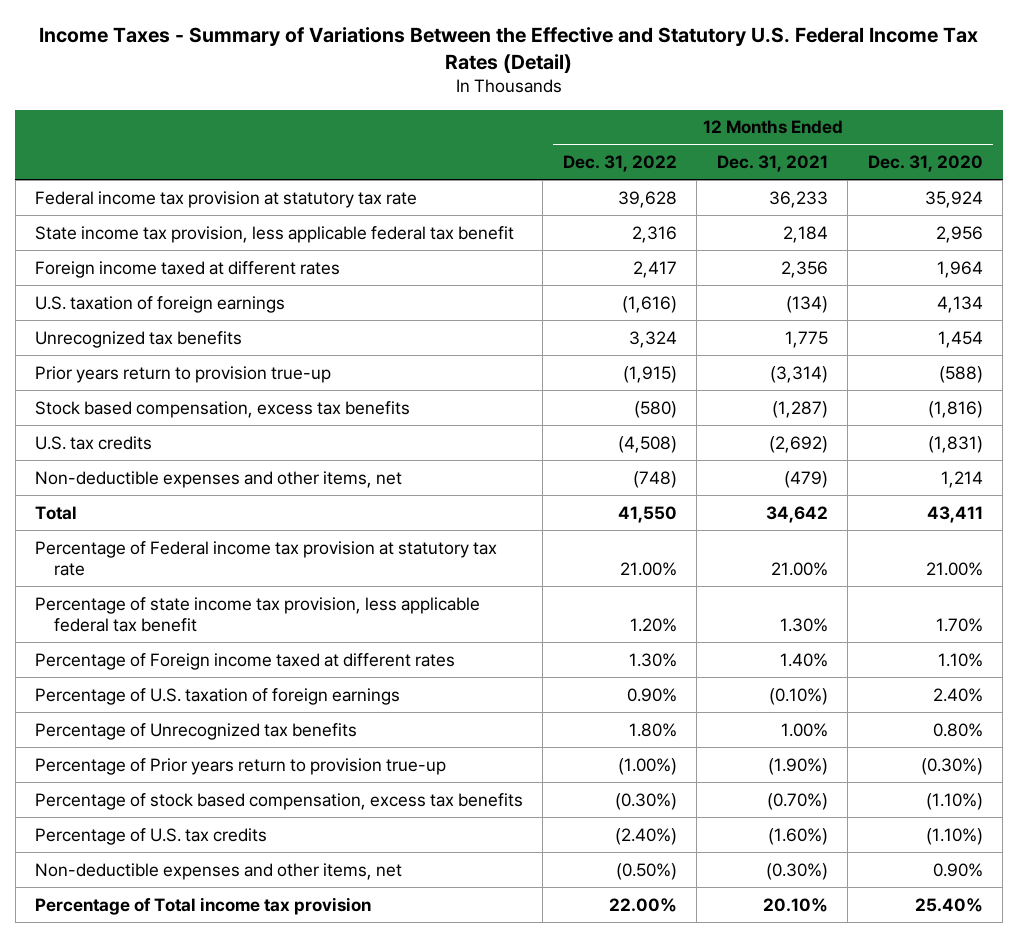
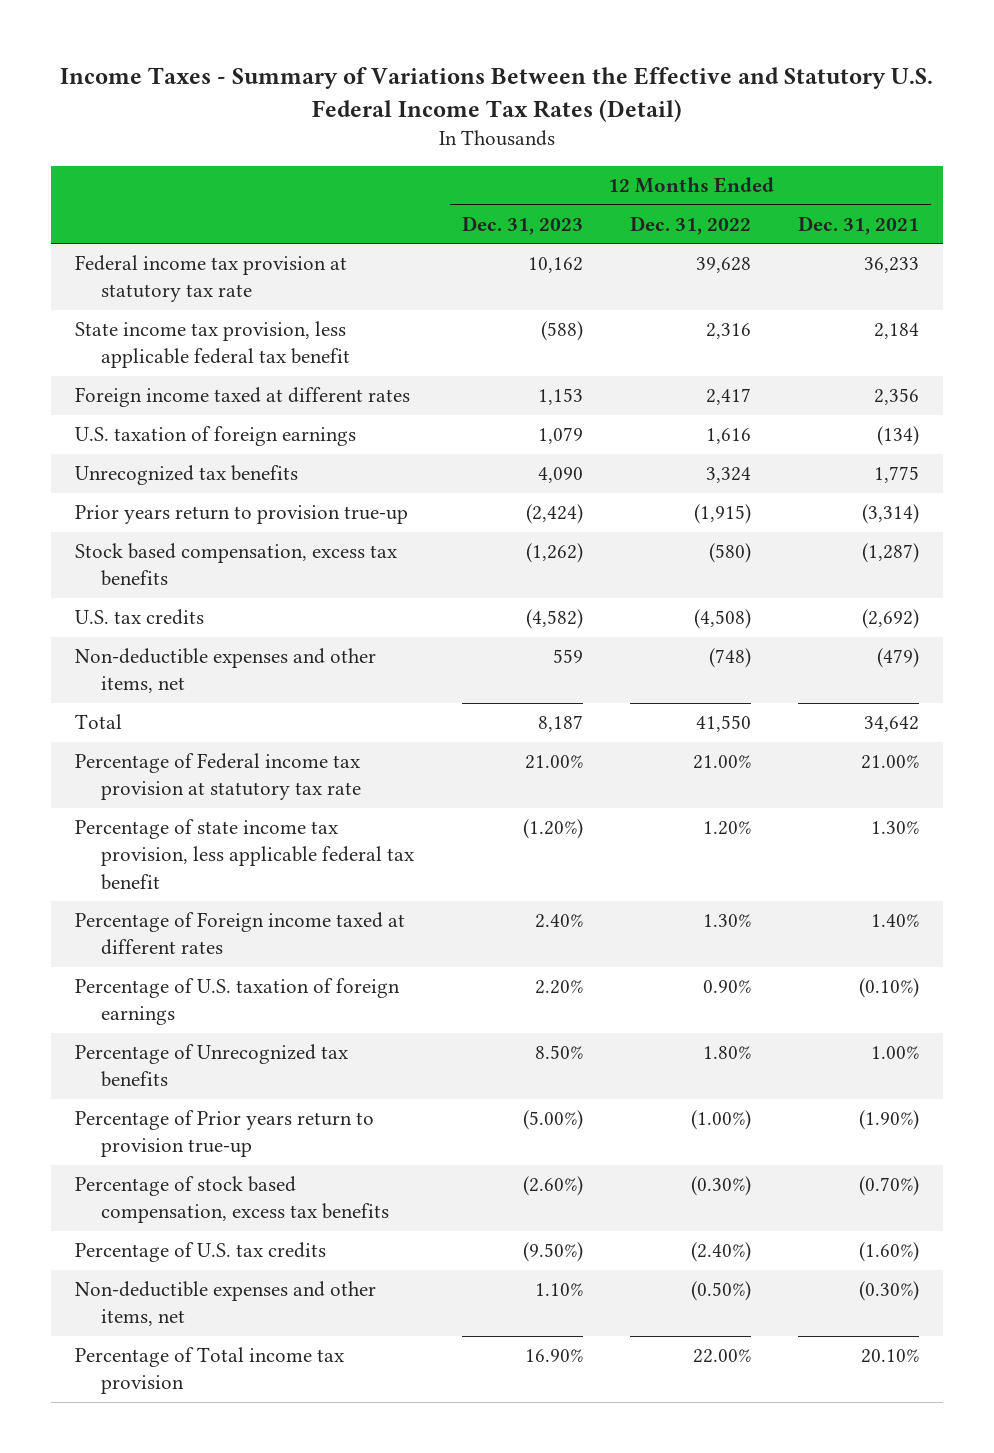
- | 12 Months Ended Dec. 31, 2022 | 12 Months Ended Dec. 31, 2021 | 12 Months Ended Dec. 31, 2020
+ | 12 Months Ended Dec. 31, 2023 | 12 Months Ended Dec. 31, 2022 | 12 Months Ended Dec. 31, 2021
- U.S. taxation of foreign earnings | (1,616) | (134) | 4,134
+ U.S. taxation of foreign earnings | 1,079 | 1,616 | (134)

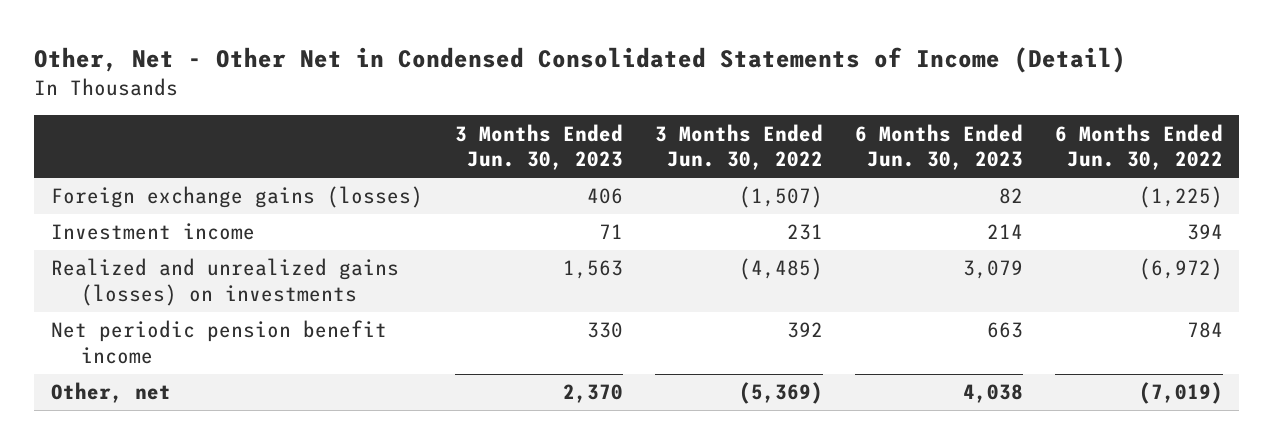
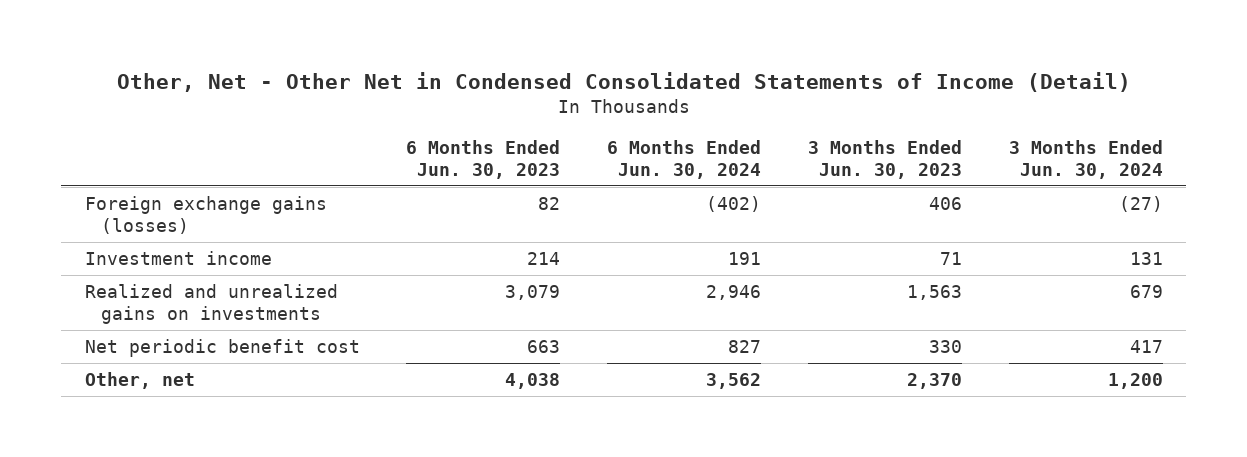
- | 3 Months Ended Jun. 30, 2023 | 3 Months Ended Jun. 30, 2022 | 6 Months Ended Jun. 30, 2023 | 6 Months Ended Jun. 30, 2022
+ | 6 Months Ended Jun. 30, 2023 | 6 Months Ended Jun. 30, 2024 | 3 Months Ended Jun. 30, 2023 | 3 Months Ended Jun. 30, 2024
- Realized and unrealized gains (losses) on investments | 1,563 | (4,485) | 3,079 | (6,972)
- Net periodic pension benefit income | 330 | 392 | 663 | 784
+ Realized and unrealized gains on investments | 3,079 | 2,946 | 1,563 | 679
+ Net periodic benefit cost | 663 | 827 | 330 | 417

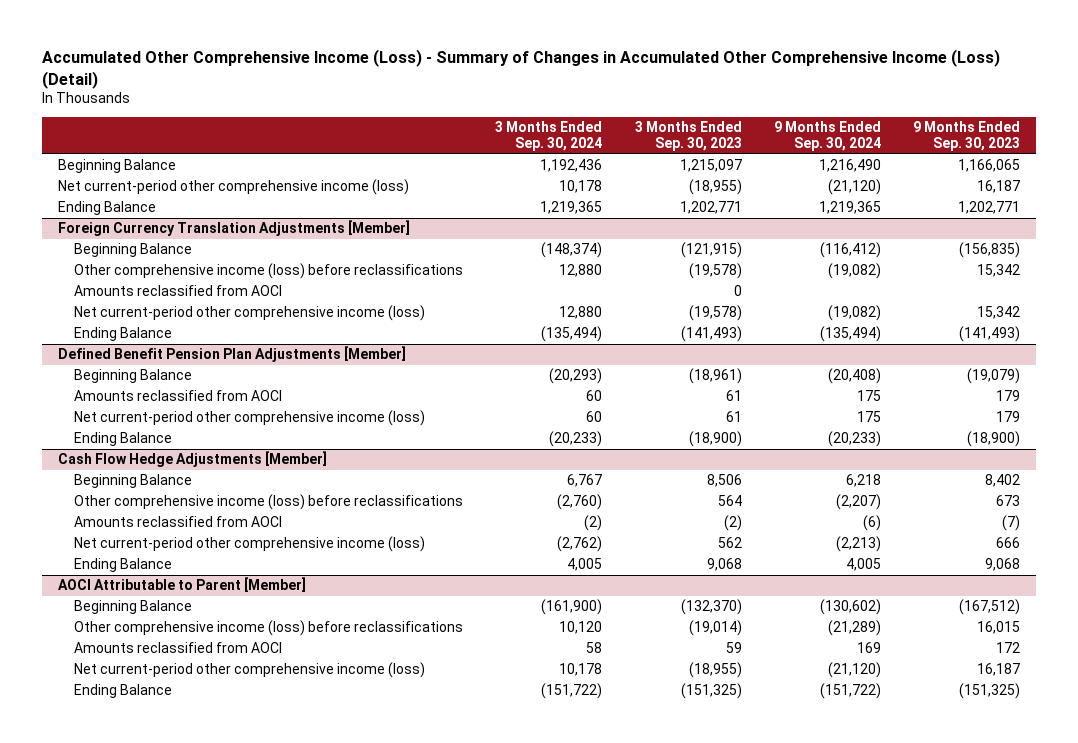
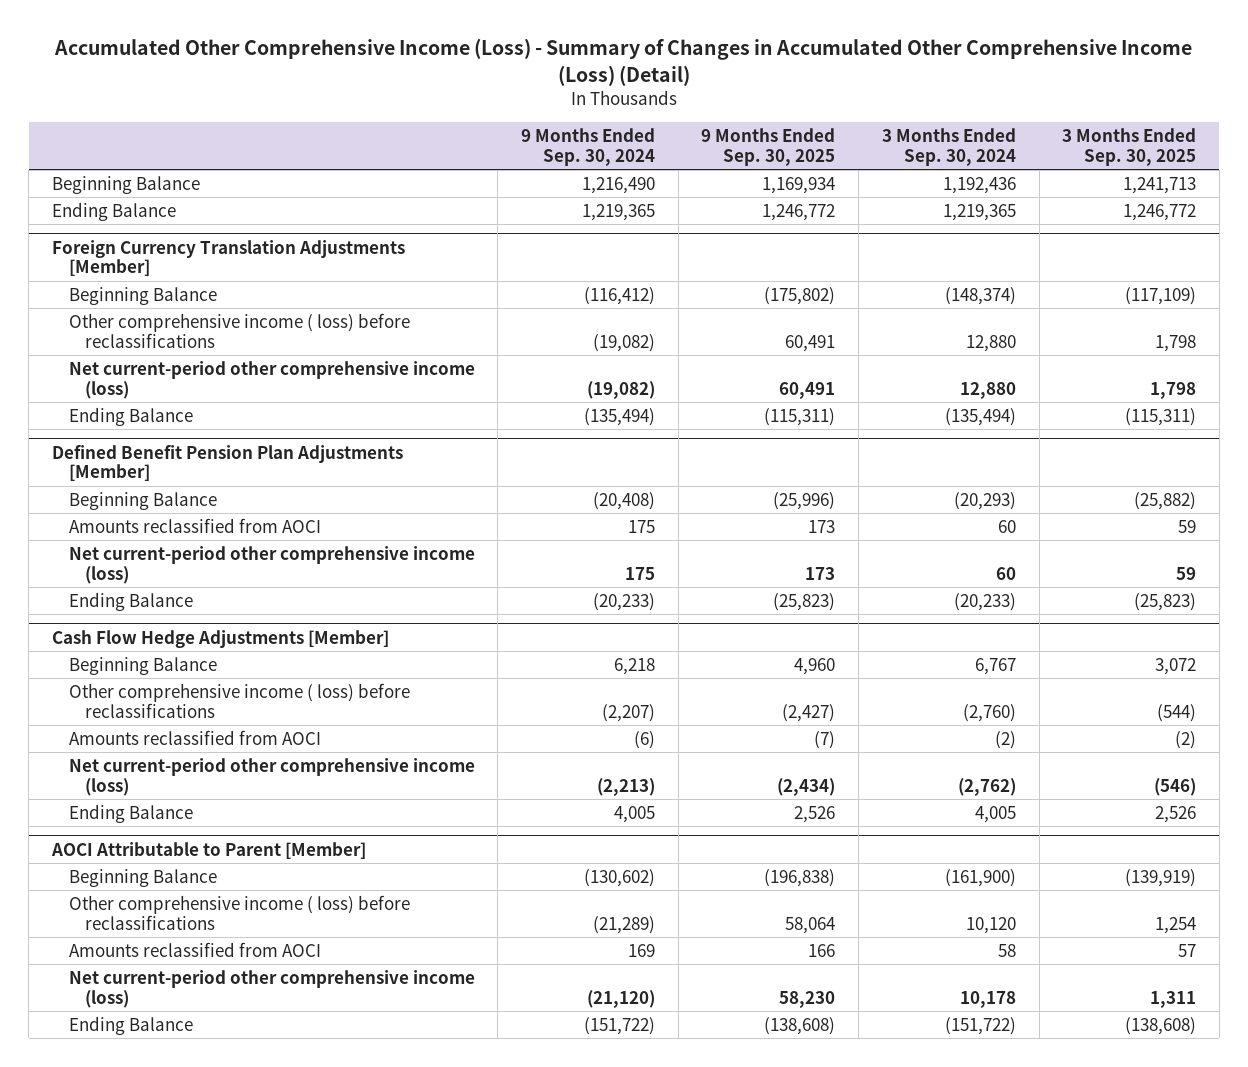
- | 3 Months Ended Sep. 30, 2024 | 3 Months Ended Sep. 30, 2023 | 9 Months Ended Sep. 30, 2024 | 9 Months Ended Sep. 30, 2023
+ | 9 Months Ended Sep. 30, 2024 | 9 Months Ended Sep. 30, 2025 | 3 Months Ended Sep. 30, 2024 | 3 Months Ended Sep. 30, 2025
- Net current-period other comprehensive income (loss) | 10,178 | (18,955) | (21,120) | 16,187
@ Foreign Currency Translation Adjustments [Member]
- Other comprehensive income (loss) before reclassifications | 12,880 | (19,578) | (19,082) | 15,342
- Amounts reclassified from AOCI | | 0 | |
+ Other comprehensive income ( loss) before reclassifications | (19,082) | 60,491 | 12,880 | 1,798
@ Cash Flow Hedge Adjustments [Member]
- Other comprehensive income (loss) before reclassifications | (2,760) | 564 | (2,207) | 673
+ Other comprehensive income ( loss) before reclassifications | (2,207) | (2,427) | (2,760) | (544)
@ AOCI Attributable to Parent [Member]
- Other comprehensive income (loss) before reclassifications | 10,120 | (19,014) | (21,289) | 16,015
+ Other comprehensive income ( loss) before reclassifications | (21,289) | 58,064 | 10,120 | 1,254

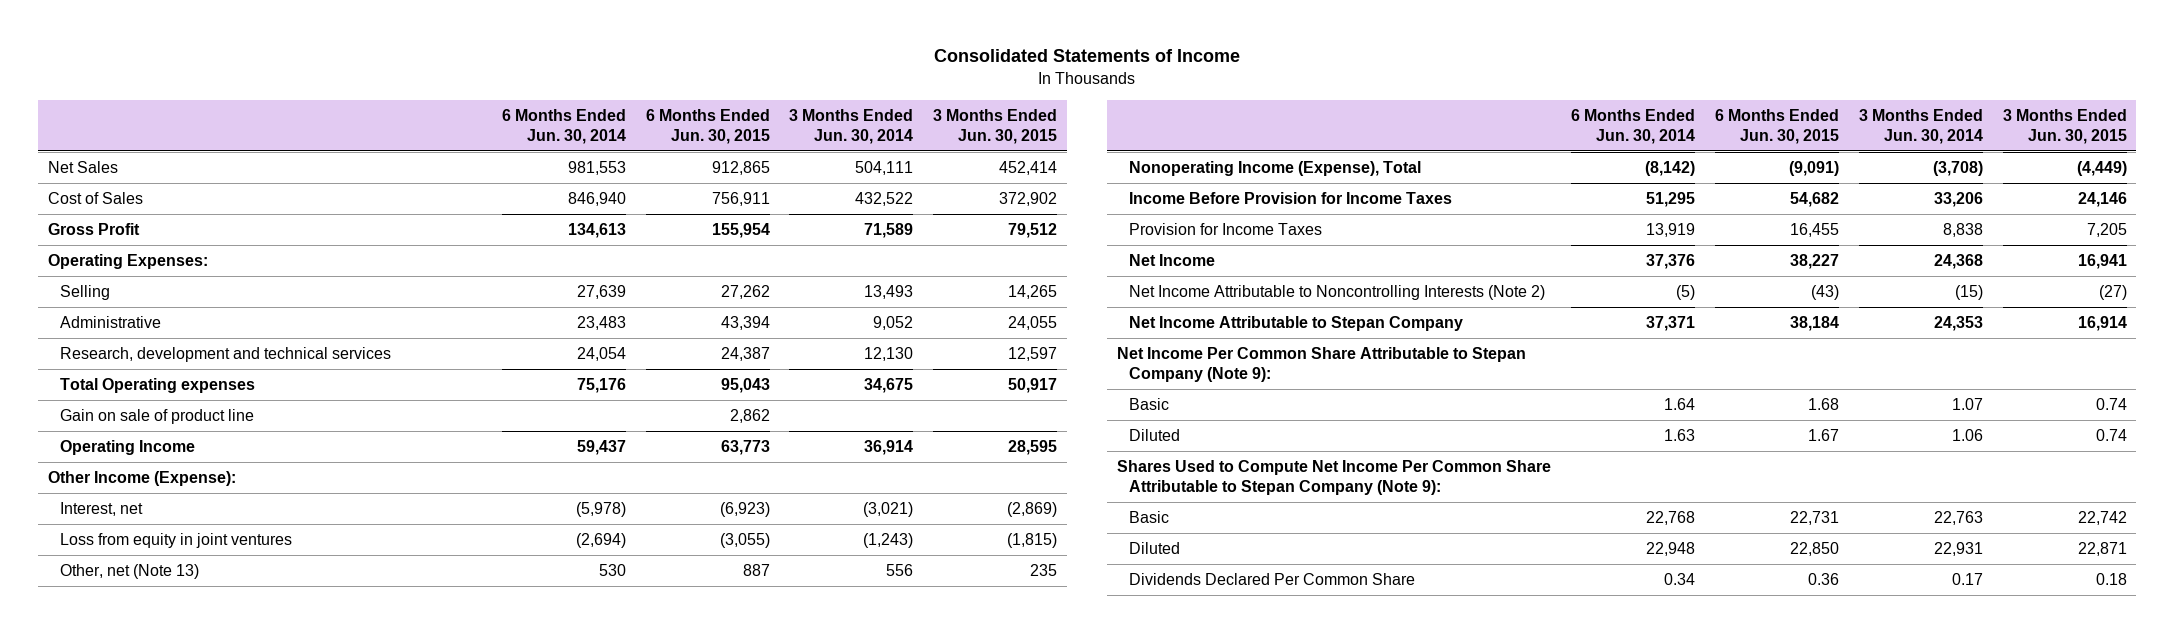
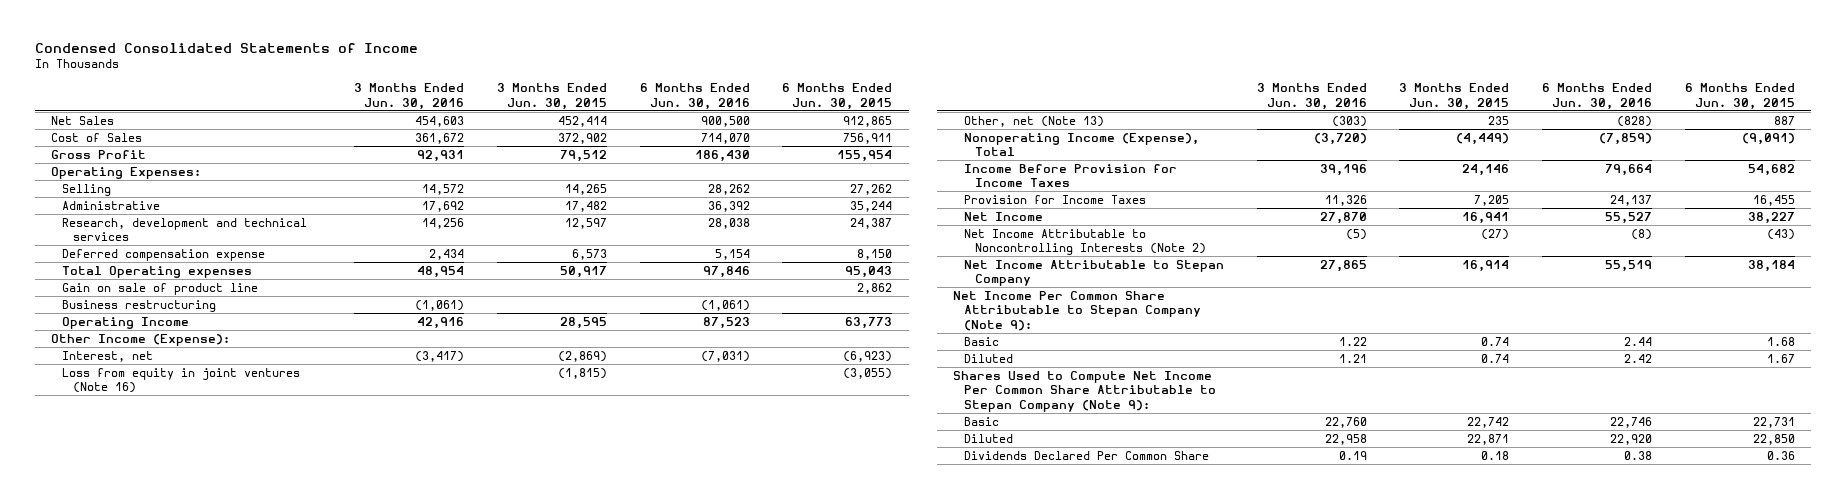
- Consolidated Statements of Income
+ Condensed Consolidated Statements of Income
- | 6 Months Ended Jun. 30, 2014 | 6 Months Ended Jun. 30, 2015 | 3 Months Ended Jun. 30, 2014 | 3 Months Ended Jun. 30, 2015
+ | 3 Months Ended Jun. 30, 2016 | 3 Months Ended Jun. 30, 2015 | 6 Months Ended Jun. 30, 2016 | 6 Months Ended Jun. 30, 2015
- Administrative | 23,483 | 43,394 | 9,052 | 24,055
+ Administrative | 17,692 | 17,482 | 36,392 | 35,244
+ Deferred compensation expense | 2,434 | 6,573 | 5,154 | 8,150
+ Business restructuring | (1,061) | | (1,061) |
- Loss from equity in joint ventures | (2,694) | (3,055) | (1,243) | (1,815)
+ Loss from equity in joint ventures (Note 16) | | (1,815) | | (3,055)

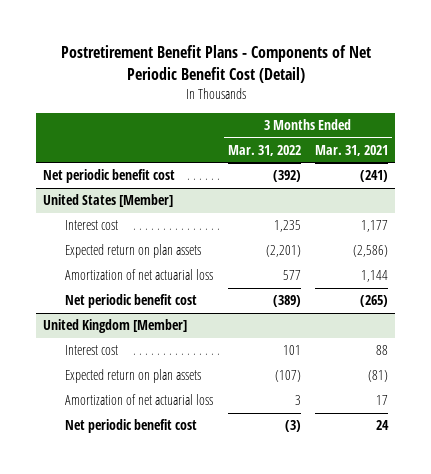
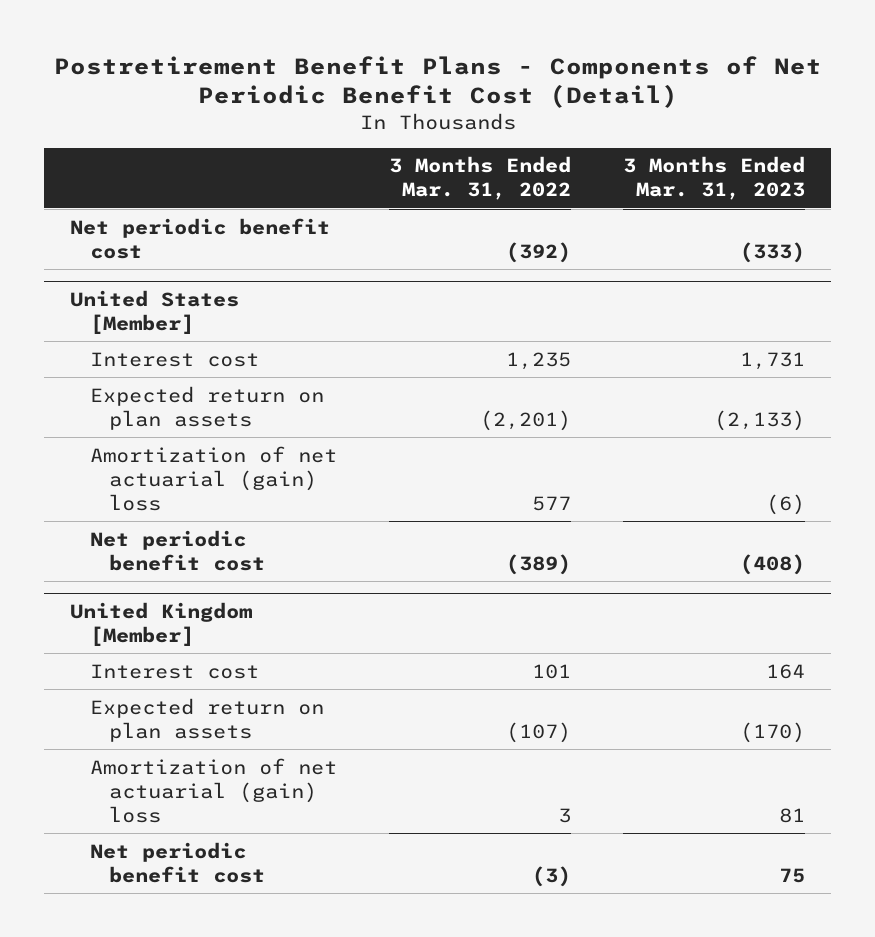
- | 3 Months Ended Mar. 31, 2022 | 3 Months Ended Mar. 31, 2021
+ | 3 Months Ended Mar. 31, 2022 | 3 Months Ended Mar. 31, 2023
@ United States [Member]
- Amortization of net actuarial loss | 577 | 1,144
+ Amortization of net actuarial (gain) loss | 577 | (6)
@ United Kingdom [Member]
- Amortization of net actuarial loss | 3 | 17
+ Amortization of net actuarial (gain) loss | 3 | 81

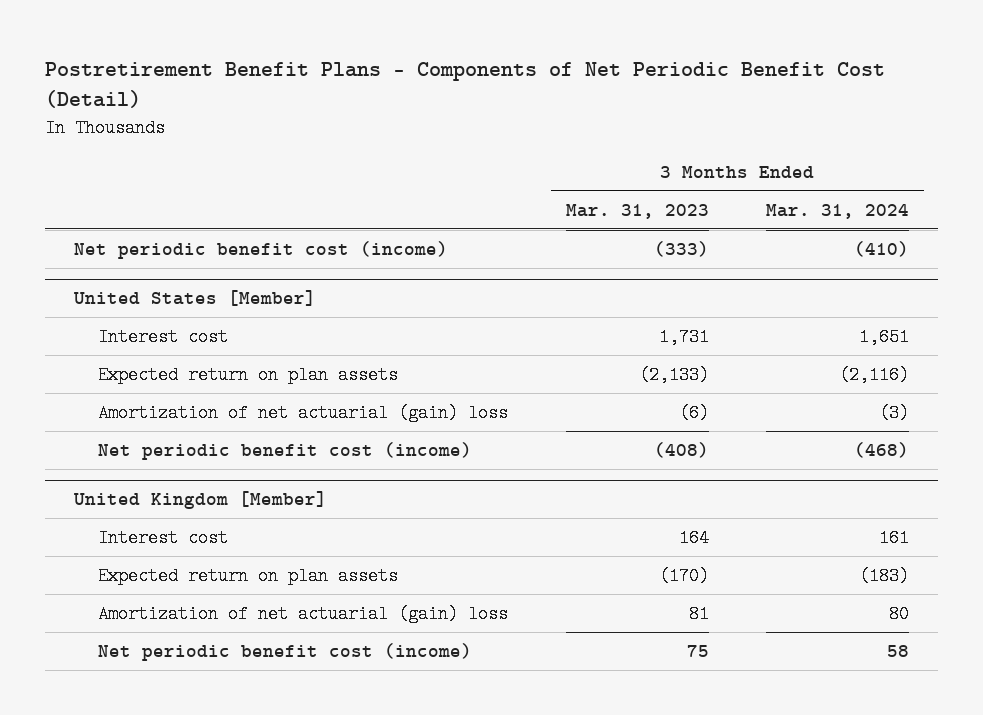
- | 3 Months Ended Mar. 31, 2022 | 3 Months Ended Mar. 31, 2023
+ | 3 Months Ended Mar. 31, 2023 | 3 Months Ended Mar. 31, 2024
- Net periodic benefit cost | (392) | (333)
+ Net periodic benefit cost (income) | (333) | (410)
@ United States [Member]
- Net periodic benefit cost | (389) | (408)
+ Net periodic benefit cost (income) | (408) | (468)
@ United Kingdom [Member]
- Net periodic benefit cost | (3) | 75
+ Net periodic benefit cost (income) | 75 | 58

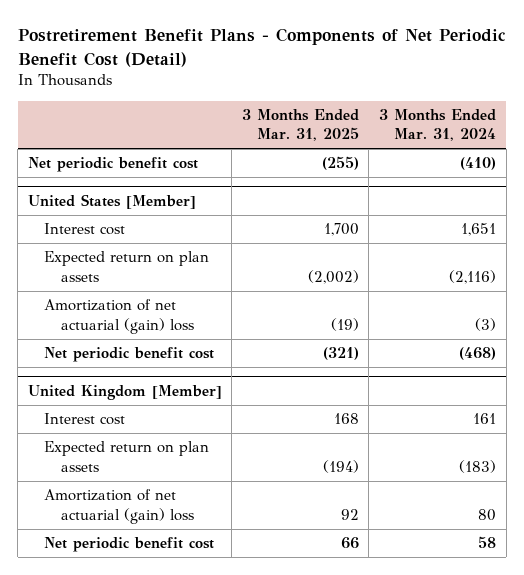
- | 3 Months Ended Mar. 31, 2023 | 3 Months Ended Mar. 31, 2024
+ | 3 Months Ended Mar. 31, 2025 | 3 Months Ended Mar. 31, 2024
- Net periodic benefit cost (income) | (333) | (410)
+ Net periodic benefit cost | (255) | (410)
@ United States [Member]
- Net periodic benefit cost (income) | (408) | (468)
+ Net periodic benefit cost | (321) | (468)
@ United Kingdom [Member]
- Net periodic benefit cost (income) | 75 | 58
+ Net periodic benefit cost | 66 | 58

